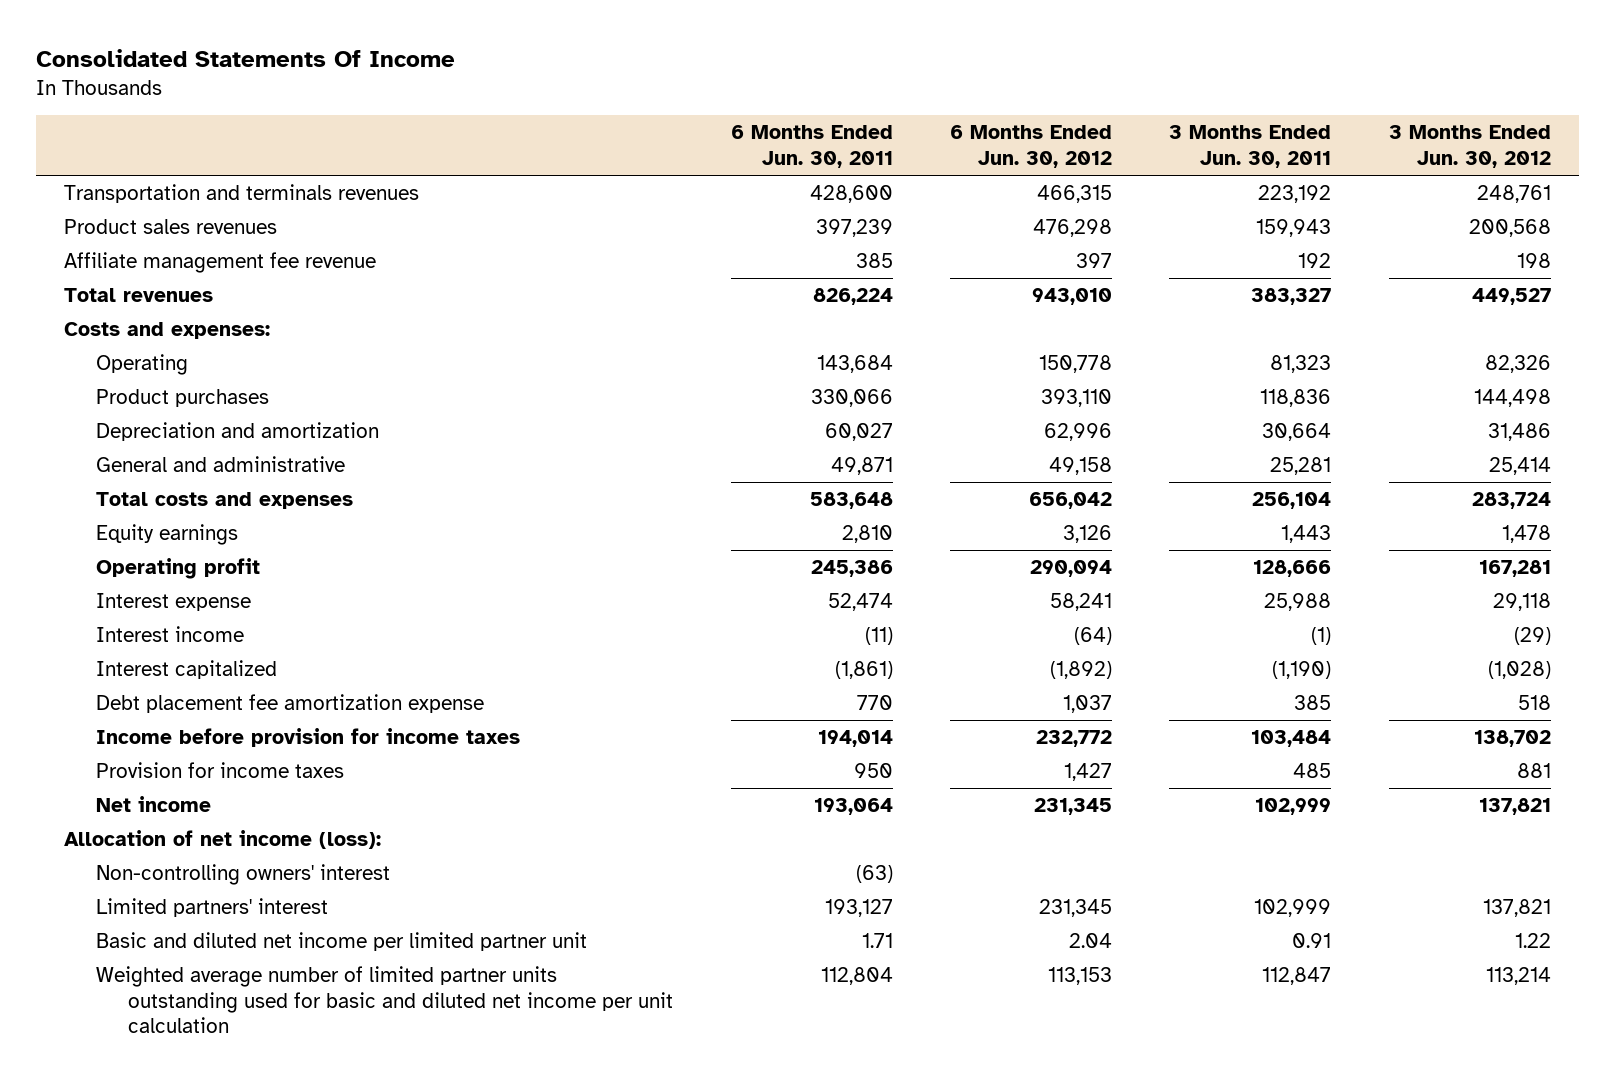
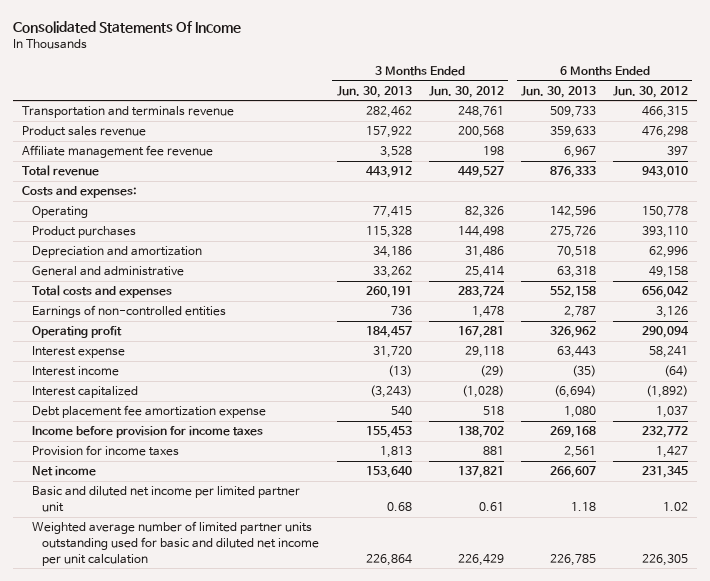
- | 6 Months Ended Jun. 30, 2011 | 6 Months Ended Jun. 30, 2012 | 3 Months Ended Jun. 30, 2011 | 3 Months Ended Jun. 30, 2012
+ | 3 Months Ended Jun. 30, 2013 | 3 Months Ended Jun. 30, 2012 | 6 Months Ended Jun. 30, 2013 | 6 Months Ended Jun. 30, 2012
- Transportation and terminals revenues | 428,600 | 466,315 | 223,192 | 248,761
- Product sales revenues | 397,239 | 476,298 | 159,943 | 200,568
+ Transportation and terminals revenue | 282,462 | 248,761 | 509,733 | 466,315
+ Product sales revenue | 157,922 | 200,568 | 359,633 | 476,298
- Total revenues | 826,224 | 943,010 | 383,327 | 449,527
+ Total revenue | 443,912 | 449,527 | 876,333 | 943,010
- Equity earnings | 2,810 | 3,126 | 1,443 | 1,478
+ Earnings of non-controlled entities | 736 | 1,478 | 2,787 | 3,126
- Allocation of net income (loss):
- Non-controlling owners' interest | (63) | | |
- Limited partners' interest | 193,127 | 231,345 | 102,999 | 137,821
- Basic and diluted net income per limited partner unit | 1.71 | 2.04 | 0.91 | 1.22
- Weighted average number of limited partner units outstanding used for basic and diluted net income per unit calculation | 112,804 | 113,153 | 112,847 | 113,214
+ Basic and diluted net income per limited partner unit | 0.68 | 0.61 | 1.18 | 1.02
+ Weighted average number of limited partner units outstanding used for basic and diluted net income per unit calculation | 226,864 | 226,429 | 226,785 | 226,305

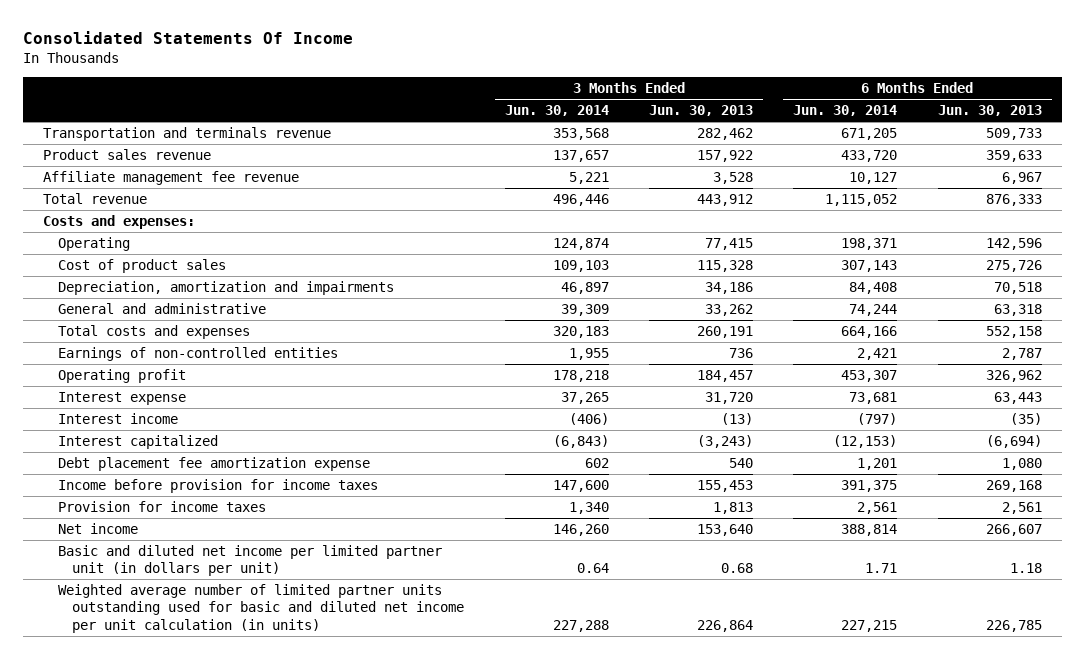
- | 3 Months Ended Jun. 30, 2013 | 3 Months Ended Jun. 30, 2012 | 6 Months Ended Jun. 30, 2013 | 6 Months Ended Jun. 30, 2012
+ | 3 Months Ended Jun. 30, 2014 | 3 Months Ended Jun. 30, 2013 | 6 Months Ended Jun. 30, 2014 | 6 Months Ended Jun. 30, 2013
- Product purchases | 115,328 | 144,498 | 275,726 | 393,110
- Depreciation and amortization | 34,186 | 31,486 | 70,518 | 62,996
+ Cost of product sales | 109,103 | 115,328 | 307,143 | 275,726
+ Depreciation, amortization and impairments | 46,897 | 34,186 | 84,408 | 70,518
- Basic and diluted net income per limited partner unit | 0.68 | 0.61 | 1.18 | 1.02
- Weighted average number of limited partner units outstanding used for basic and diluted net income per unit calculation | 226,864 | 226,429 | 226,785 | 226,305
+ Basic and diluted net income per limited partner unit (in dollars per unit) | 0.64 | 0.68 | 1.71 | 1.18
+ Weighted average number of limited partner units outstanding used for basic and diluted net income per unit calculation (in units) | 227,288 | 226,864 | 227,215 | 226,785

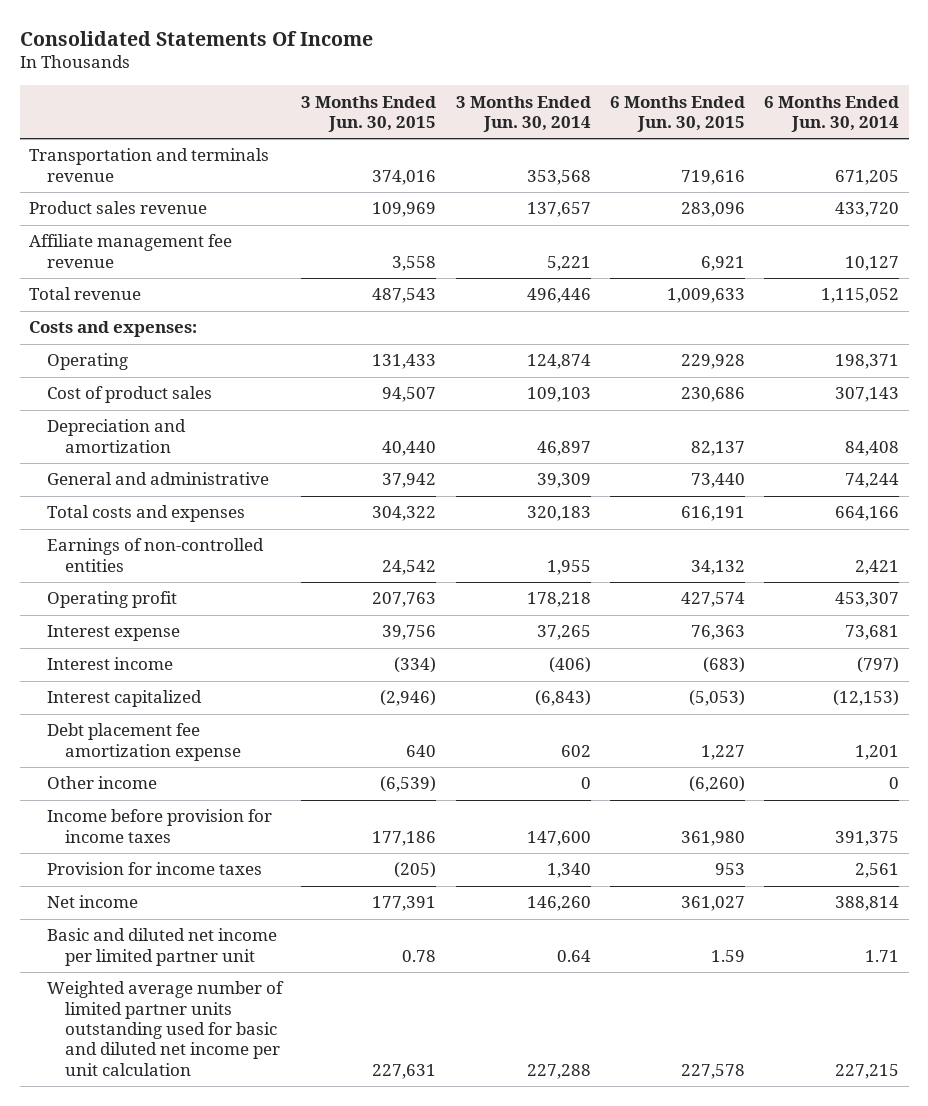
- | 3 Months Ended Jun. 30, 2014 | 3 Months Ended Jun. 30, 2013 | 6 Months Ended Jun. 30, 2014 | 6 Months Ended Jun. 30, 2013
+ | 3 Months Ended Jun. 30, 2015 | 3 Months Ended Jun. 30, 2014 | 6 Months Ended Jun. 30, 2015 | 6 Months Ended Jun. 30, 2014
- Depreciation, amortization and impairments | 46,897 | 34,186 | 84,408 | 70,518
+ Depreciation and amortization | 40,440 | 46,897 | 82,137 | 84,408
+ Other income | (6,539) | 0 | (6,260) | 0
- Basic and diluted net income per limited partner unit (in dollars per unit) | 0.64 | 0.68 | 1.71 | 1.18
- Weighted average number of limited partner units outstanding used for basic and diluted net income per unit calculation (in units) | 227,288 | 226,864 | 227,215 | 226,785
+ Basic and diluted net income per limited partner unit | 0.78 | 0.64 | 1.59 | 1.71
+ Weighted average number of limited partner units outstanding used for basic and diluted net income per unit calculation | 227,631 | 227,288 | 227,578 | 227,215

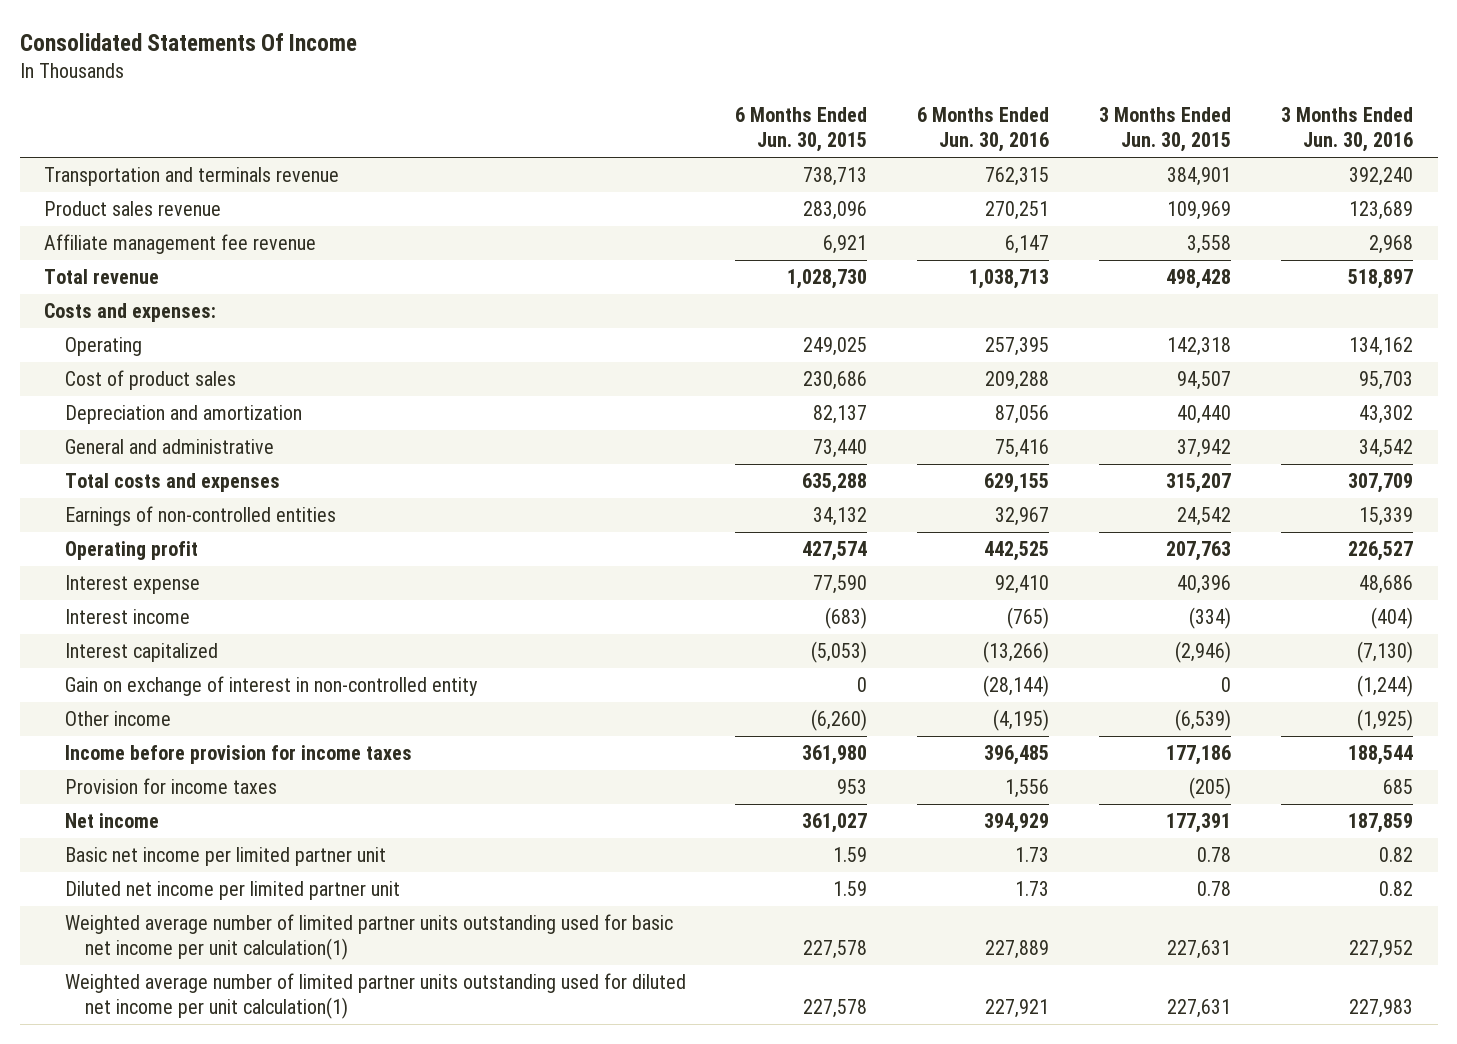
- | 3 Months Ended Jun. 30, 2015 | 3 Months Ended Jun. 30, 2014 | 6 Months Ended Jun. 30, 2015 | 6 Months Ended Jun. 30, 2014
+ | 6 Months Ended Jun. 30, 2015 | 6 Months Ended Jun. 30, 2016 | 3 Months Ended Jun. 30, 2015 | 3 Months Ended Jun. 30, 2016
- Transportation and terminals revenue | 374,016 | 353,568 | 719,616 | 671,205
+ Transportation and terminals revenue | 738,713 | 762,315 | 384,901 | 392,240
- Total revenue | 487,543 | 496,446 | 1,009,633 | 1,115,052
+ Total revenue | 1,028,730 | 1,038,713 | 498,428 | 518,897
- Operating | 131,433 | 124,874 | 229,928 | 198,371
+ Operating | 249,025 | 257,395 | 142,318 | 134,162
- Total costs and expenses | 304,322 | 320,183 | 616,191 | 664,166
+ Total costs and expenses | 635,288 | 629,155 | 315,207 | 307,709
- Interest expense | 39,756 | 37,265 | 76,363 | 73,681
+ Interest expense | 77,590 | 92,410 | 40,396 | 48,686
- Debt placement fee amortization expense | 640 | 602 | 1,227 | 1,201
+ Gain on exchange of interest in non-controlled entity | 0 | (28,144) | 0 | (1,244)
- Basic and diluted net income per limited partner unit | 0.78 | 0.64 | 1.59 | 1.71
- Weighted average number of limited partner units outstanding used for basic and diluted net income per unit calculation | 227,631 | 227,288 | 227,578 | 227,215
+ Basic net income per limited partner unit | 1.59 | 1.73 | 0.78 | 0.82
+ Diluted net income per limited partner unit | 1.59 | 1.73 | 0.78 | 0.82
+ Weighted average number of limited partner units outstanding used for basic net income per unit calculation(1) | 227,578 | 227,889 | 227,631 | 227,952
+ Weighted average number of limited partner units outstanding used for diluted net income per unit calculation(1) | 227,578 | 227,921 | 227,631 | 227,983

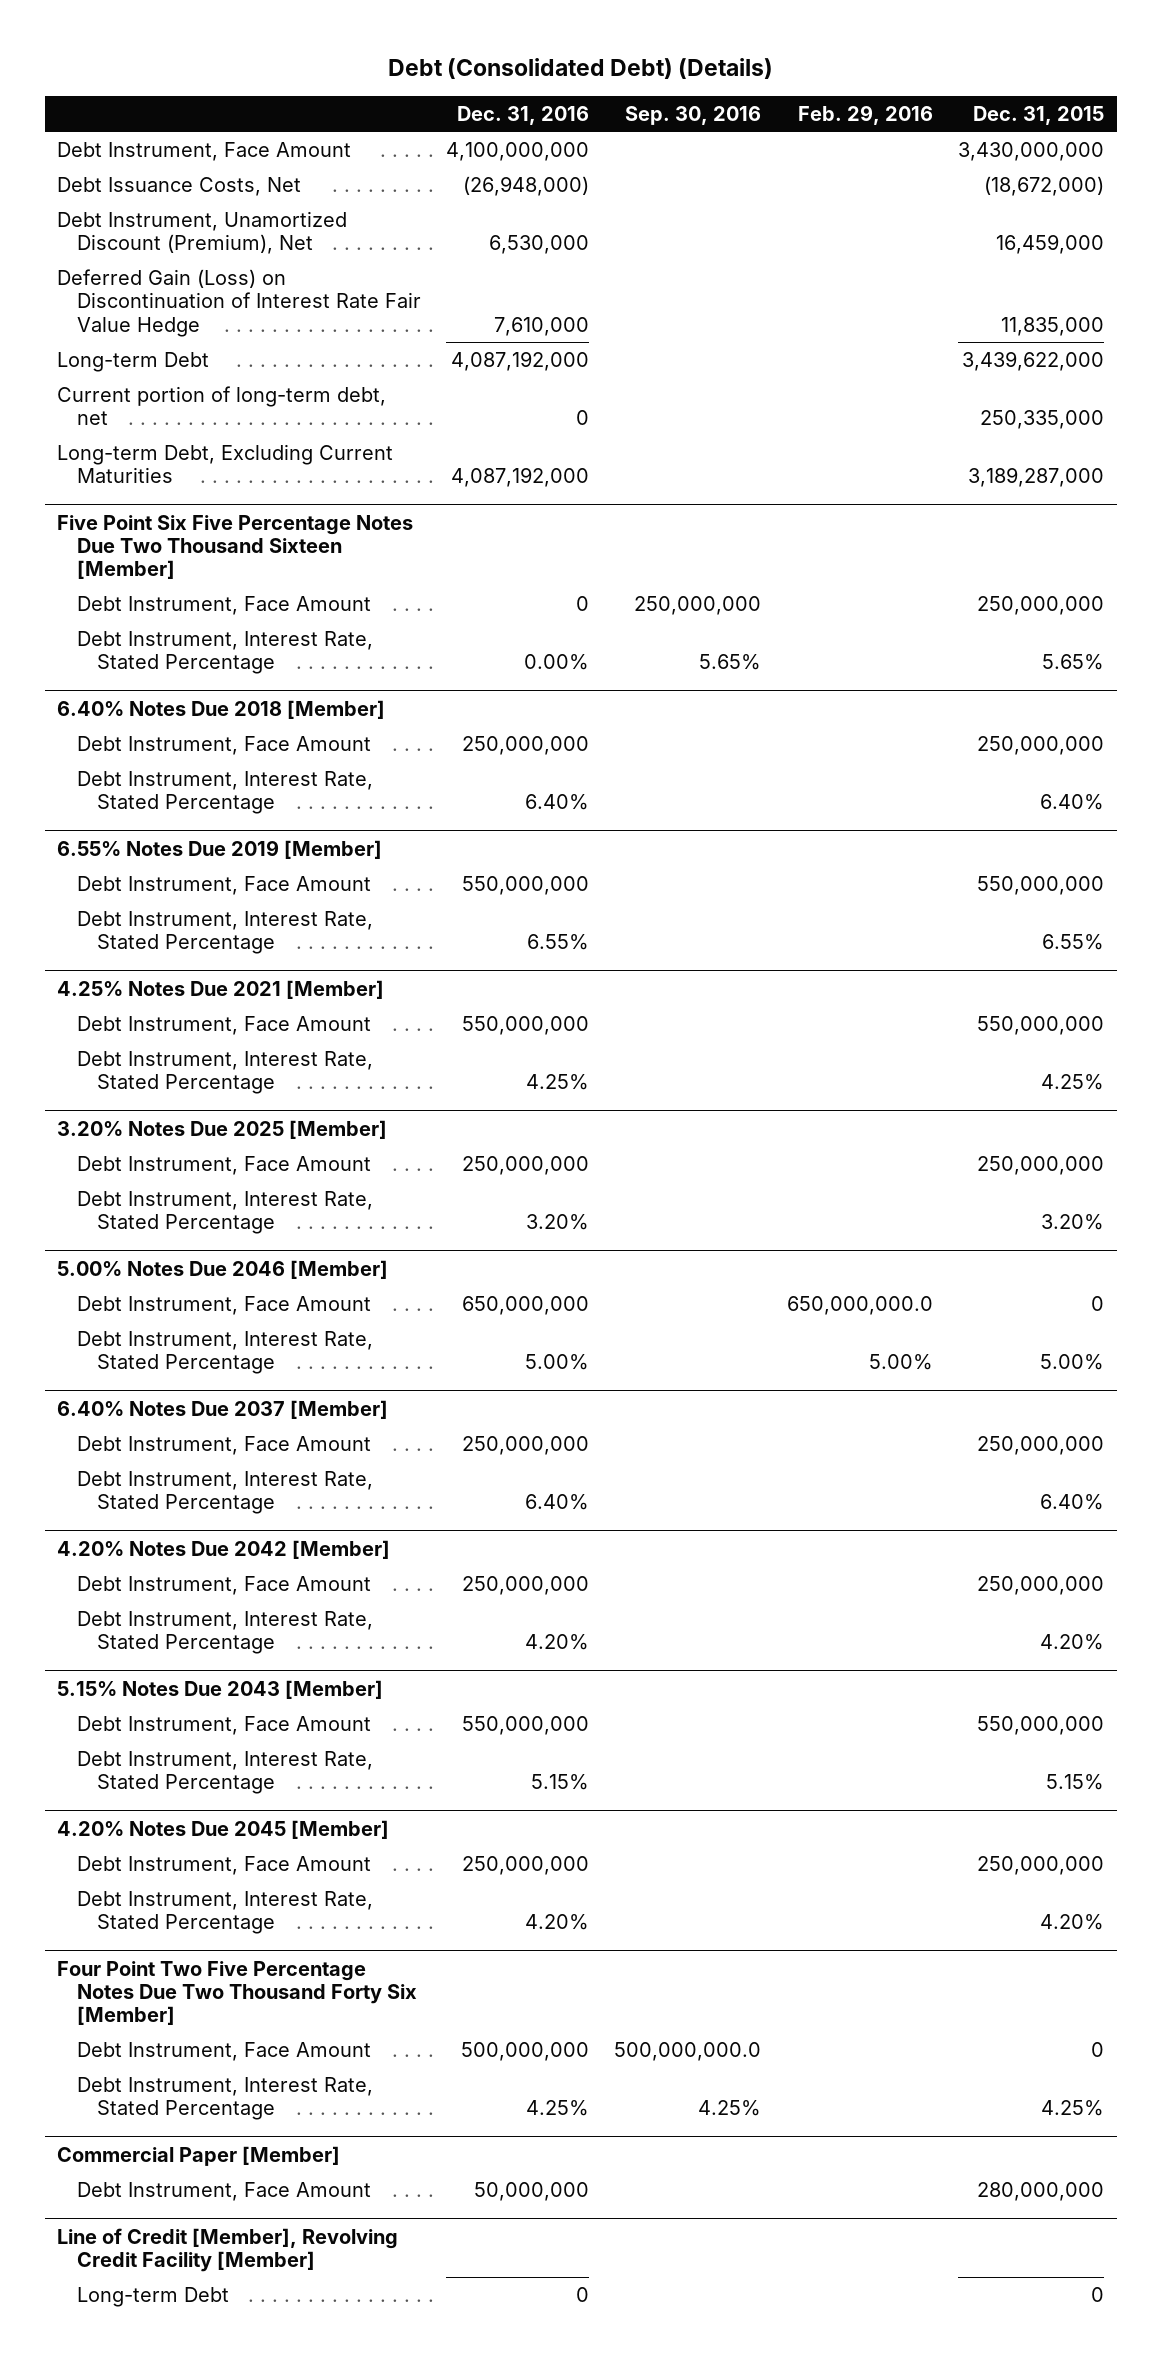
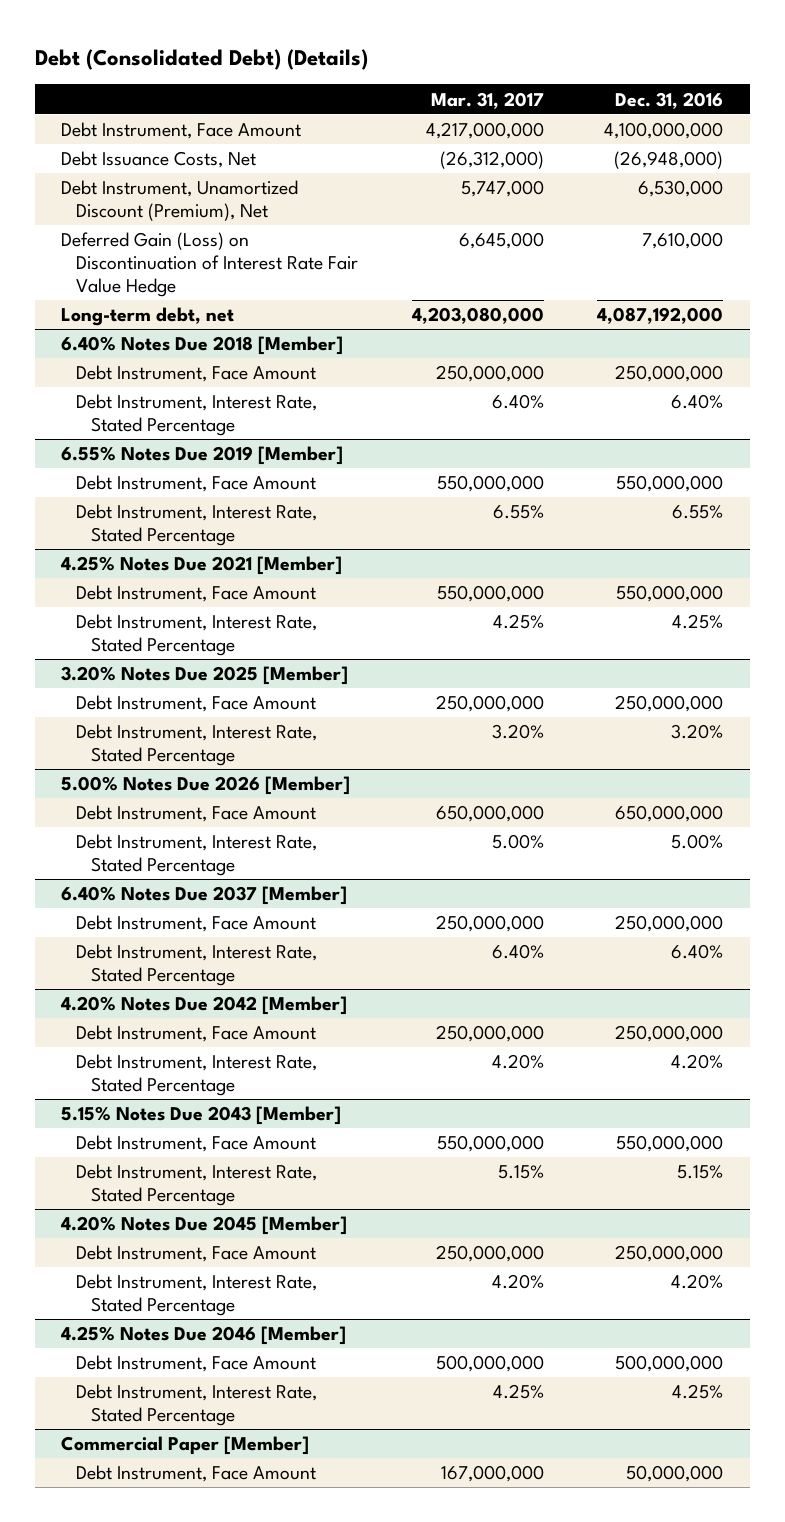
- | Dec. 31, 2016 | Sep. 30, 2016 | Feb. 29, 2016 | Dec. 31, 2015
+ | Mar. 31, 2017 | Dec. 31, 2016
- Long-term Debt | 4,087,192,000 | | | 3,439,622,000
- Current portion of long-term debt, net | 0 | | | 250,335,000
- Long-term Debt, Excluding Current Maturities | 4,087,192,000 | | | 3,189,287,000
- Five Point Six Five Percentage Notes Due Two Thousand Sixteen [Member]
- Debt Instrument, Face Amount | 0 | 250,000,000 | | 250,000,000
- Debt Instrument, Interest Rate, Stated Percentage | 0.00% | 5.65% | | 5.65%
+ Long-term debt, net | 4,203,080,000 | 4,087,192,000
- 5.00% Notes Due 2046 [Member]
+ 5.00% Notes Due 2026 [Member]
- Four Point Two Five Percentage Notes Due Two Thousand Forty Six [Member]
+ 4.25% Notes Due 2046 [Member]
- Line of Credit [Member], Revolving Credit Facility [Member]
- Long-term Debt | 0 | | | 0

